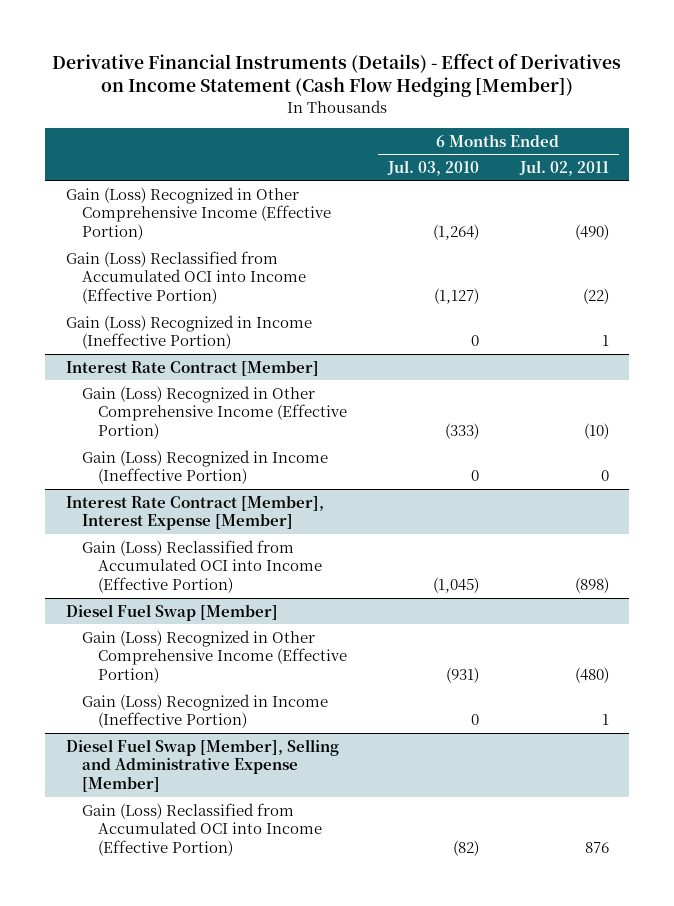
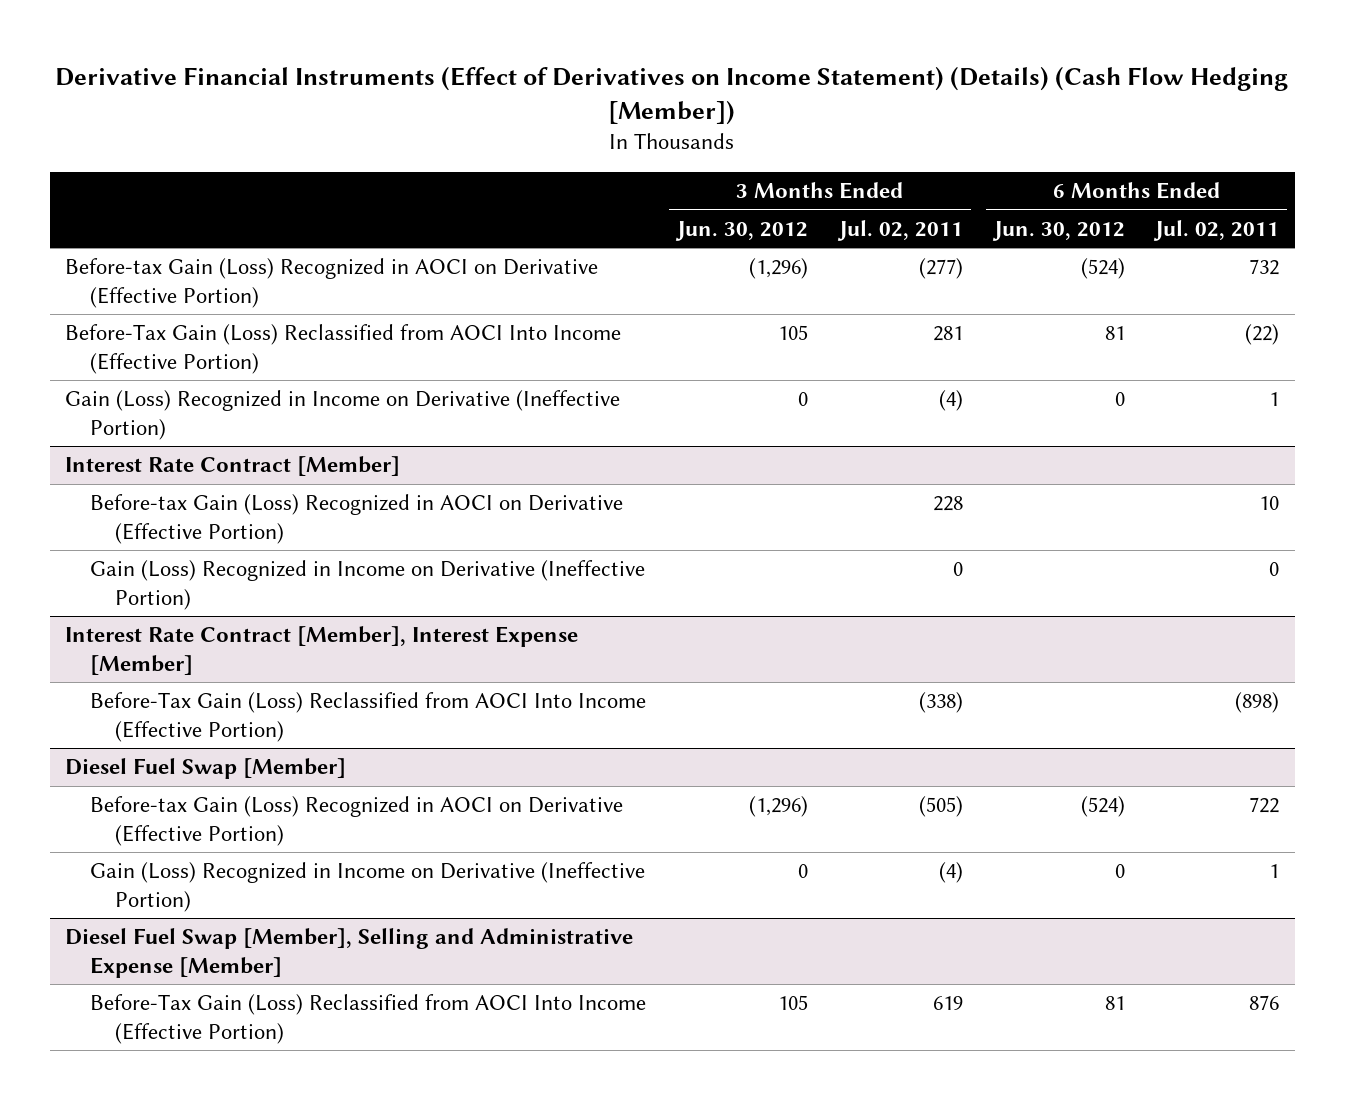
- Derivative Financial Instruments (Details) - Effect of Derivatives on Income Statement (Cash Flow Hedging [Member])
+ Derivative Financial Instruments (Effect of Derivatives on Income Statement) (Details) (Cash Flow Hedging [Member])
- | 6 Months Ended Jul. 03, 2010 | 6 Months Ended Jul. 02, 2011
+ | 3 Months Ended Jun. 30, 2012 | 3 Months Ended Jul. 02, 2011 | 6 Months Ended Jun. 30, 2012 | 6 Months Ended Jul. 02, 2011
- Gain (Loss) Recognized in Other Comprehensive Income (Effective Portion) | (1,264) | (490)
- Gain (Loss) Reclassified from Accumulated OCI into Income (Effective Portion) | (1,127) | (22)
- Gain (Loss) Recognized in Income (Ineffective Portion) | 0 | 1
+ Before-tax Gain (Loss) Recognized in AOCI on Derivative (Effective Portion) | (1,296) | (277) | (524) | 732
+ Before-Tax Gain (Loss) Reclassified from AOCI Into Income (Effective Portion) | 105 | 281 | 81 | (22)
+ Gain (Loss) Recognized in Income on Derivative (Ineffective Portion) | 0 | (4) | 0 | 1
@ Interest Rate Contract [Member]
- Gain (Loss) Recognized in Other Comprehensive Income (Effective Portion) | (333) | (10)
- Gain (Loss) Recognized in Income (Ineffective Portion) | 0 | 0
+ Before-tax Gain (Loss) Recognized in AOCI on Derivative (Effective Portion) | | 228 | | 10
+ Gain (Loss) Recognized in Income on Derivative (Ineffective Portion) | | 0 | | 0
@ Interest Rate Contract [Member], Interest Expense [Member]
- Gain (Loss) Reclassified from Accumulated OCI into Income (Effective Portion) | (1,045) | (898)
+ Before-Tax Gain (Loss) Reclassified from AOCI Into Income (Effective Portion) | | (338) | | (898)
@ Diesel Fuel Swap [Member]
- Gain (Loss) Recognized in Other Comprehensive Income (Effective Portion) | (931) | (480)
- Gain (Loss) Recognized in Income (Ineffective Portion) | 0 | 1
+ Before-tax Gain (Loss) Recognized in AOCI on Derivative (Effective Portion) | (1,296) | (505) | (524) | 722
+ Gain (Loss) Recognized in Income on Derivative (Ineffective Portion) | 0 | (4) | 0 | 1
@ Diesel Fuel Swap [Member], Selling and Administrative Expense [Member]
- Gain (Loss) Reclassified from Accumulated OCI into Income (Effective Portion) | (82) | 876
+ Before-Tax Gain (Loss) Reclassified from AOCI Into Income (Effective Portion) | 105 | 619 | 81 | 876

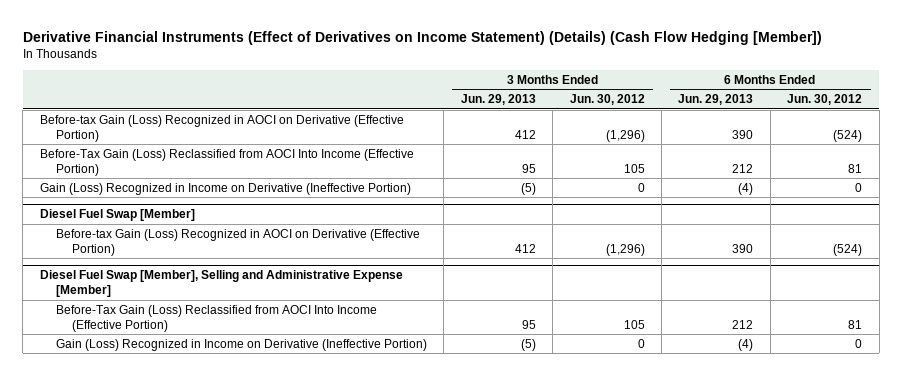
- | 3 Months Ended Jun. 30, 2012 | 3 Months Ended Jul. 02, 2011 | 6 Months Ended Jun. 30, 2012 | 6 Months Ended Jul. 02, 2011
+ | 3 Months Ended Jun. 29, 2013 | 3 Months Ended Jun. 30, 2012 | 6 Months Ended Jun. 29, 2013 | 6 Months Ended Jun. 30, 2012
- Interest Rate Contract [Member]
- Before-tax Gain (Loss) Recognized in AOCI on Derivative (Effective Portion) | | 228 | | 10
- Gain (Loss) Recognized in Income on Derivative (Ineffective Portion) | | 0 | | 0
- Interest Rate Contract [Member], Interest Expense [Member]
- Before-Tax Gain (Loss) Reclassified from AOCI Into Income (Effective Portion) | | (338) | | (898)
@ Diesel Fuel Swap [Member]
- Gain (Loss) Recognized in Income on Derivative (Ineffective Portion) | 0 | (4) | 0 | 1
@ Diesel Fuel Swap [Member], Selling and Administrative Expense [Member]
+ Gain (Loss) Recognized in Income on Derivative (Ineffective Portion) | (5) | 0 | (4) | 0

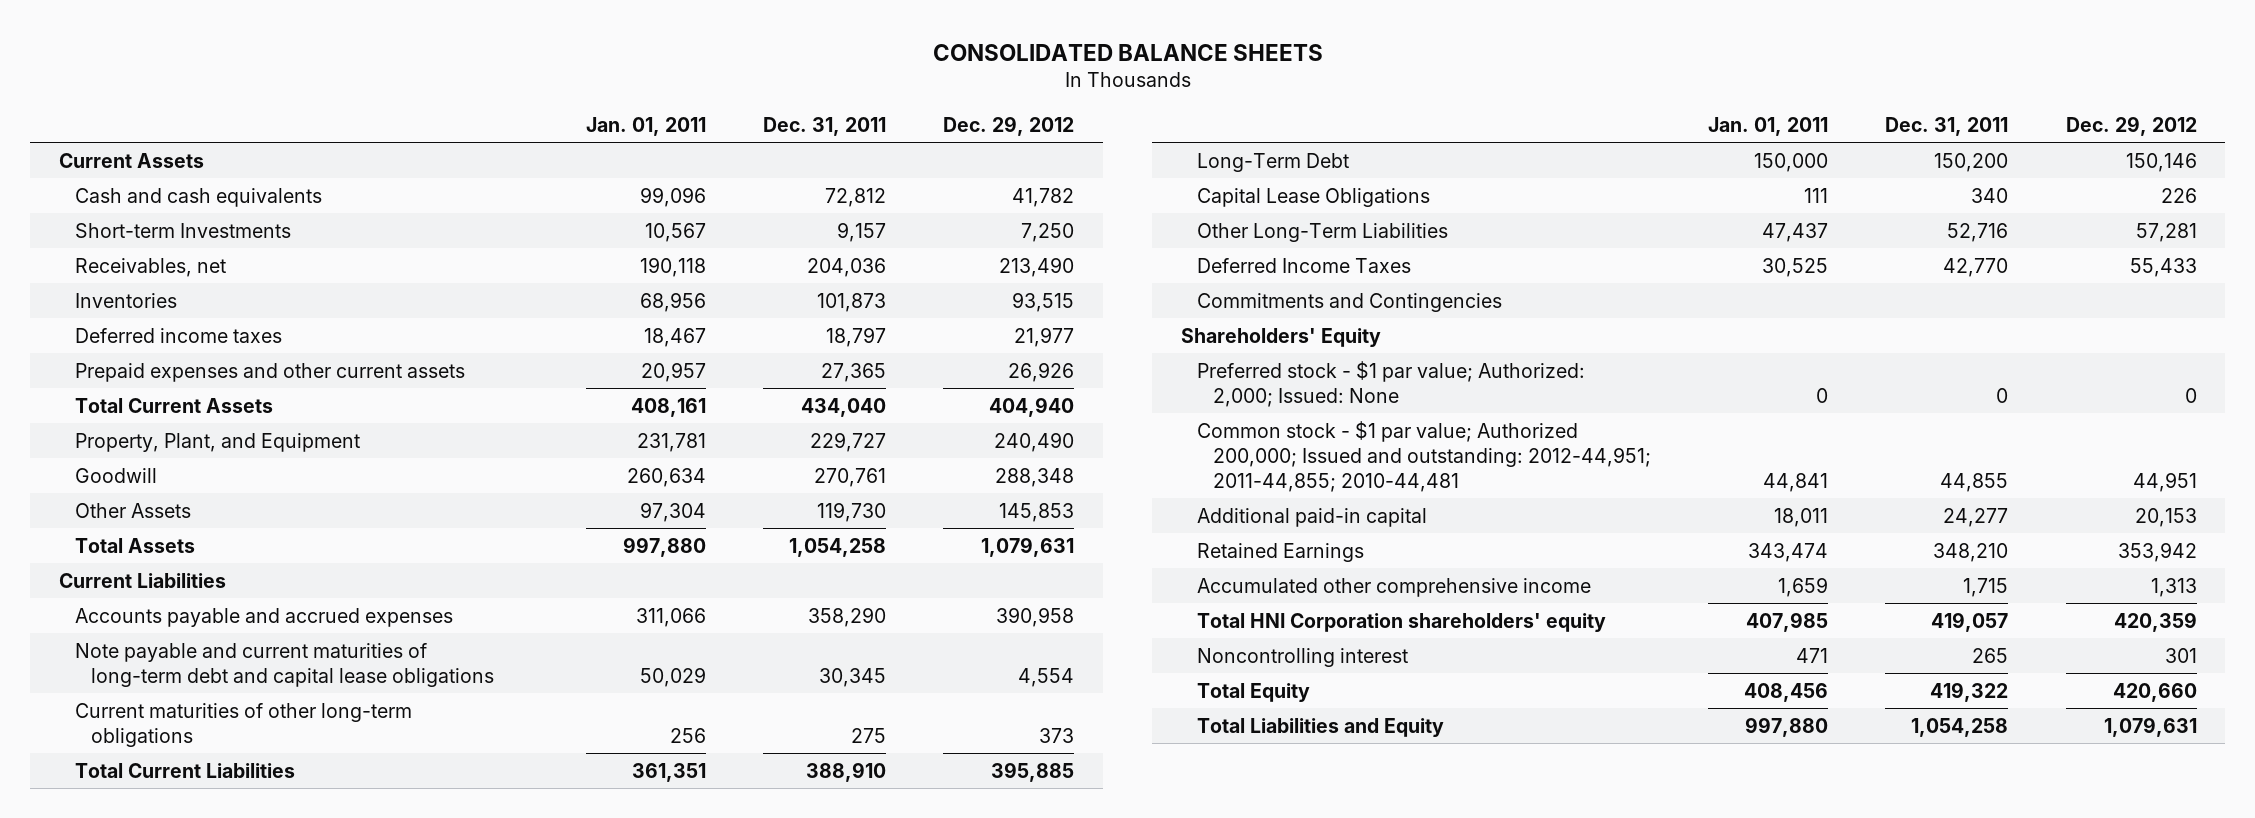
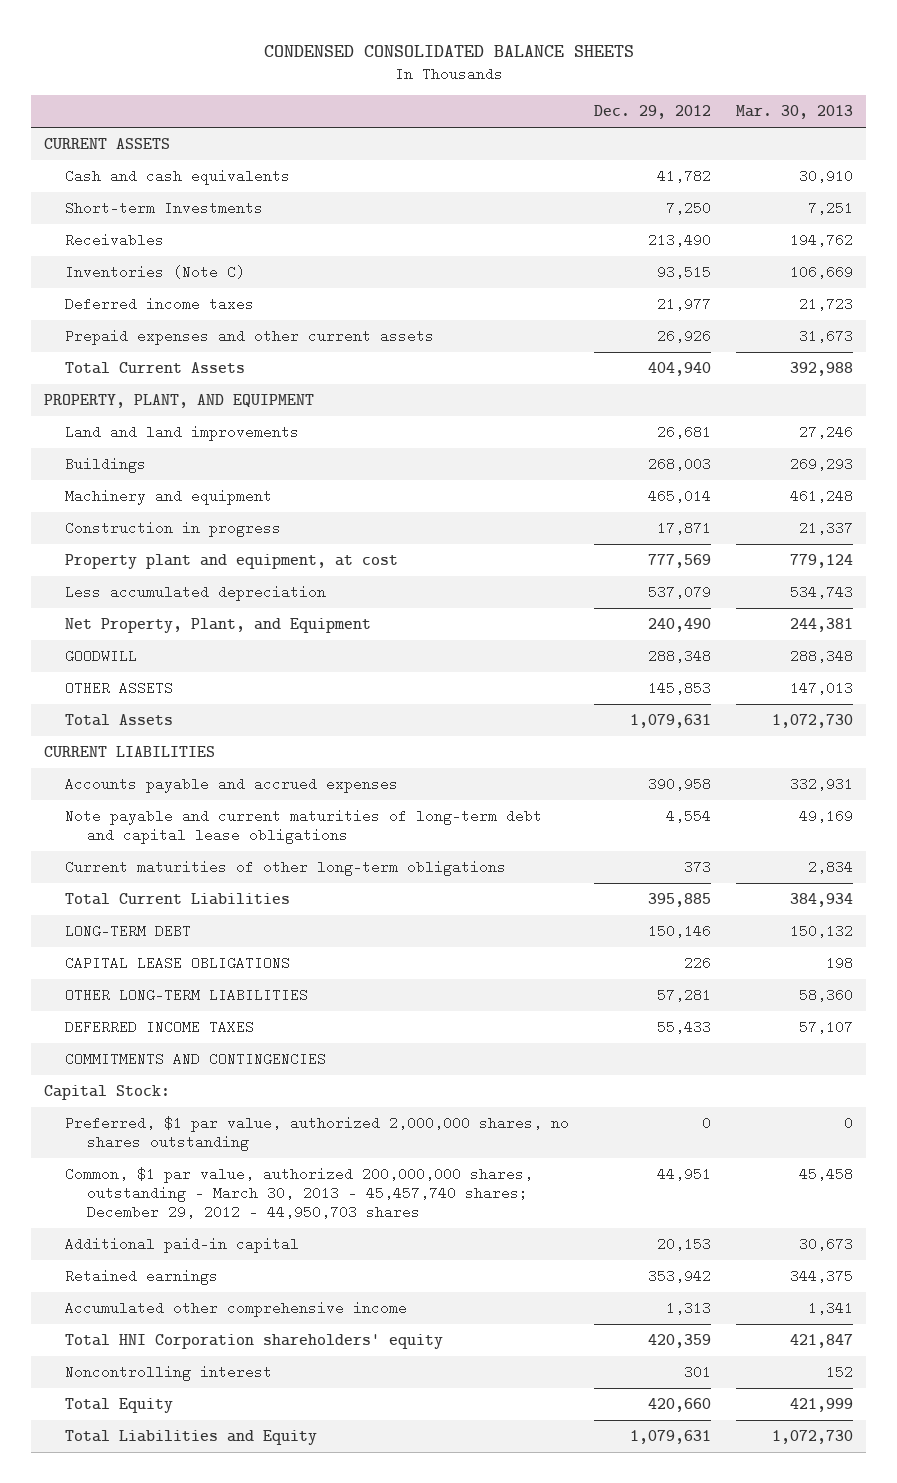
- CONSOLIDATED BALANCE SHEETS
+ CONDENSED CONSOLIDATED BALANCE SHEETS
- | Jan. 01, 2011 | Dec. 31, 2011 | Dec. 29, 2012
+ | Dec. 29, 2012 | Mar. 30, 2013
- Current Assets
+ CURRENT ASSETS
- Receivables, net | 190,118 | 204,036 | 213,490
- Inventories | 68,956 | 101,873 | 93,515
+ Receivables | 213,490 | 194,762
+ Inventories (Note C) | 93,515 | 106,669
- Property, Plant, and Equipment | 231,781 | 229,727 | 240,490
- Goodwill | 260,634 | 270,761 | 288,348
- Other Assets | 97,304 | 119,730 | 145,853
+ PROPERTY, PLANT, AND EQUIPMENT
+ Land and land improvements | 26,681 | 27,246
+ Buildings | 268,003 | 269,293
+ Machinery and equipment | 465,014 | 461,248
+ Construction in progress | 17,871 | 21,337
+ Property plant and equipment, at cost | 777,569 | 779,124
+ Less accumulated depreciation | 537,079 | 534,743
+ Net Property, Plant, and Equipment | 240,490 | 244,381
+ GOODWILL | 288,348 | 288,348
+ OTHER ASSETS | 145,853 | 147,013
- Current Liabilities
+ CURRENT LIABILITIES
- Long-Term Debt | 150,000 | 150,200 | 150,146
- Capital Lease Obligations | 111 | 340 | 226
- Other Long-Term Liabilities | 47,437 | 52,716 | 57,281
- Deferred Income Taxes | 30,525 | 42,770 | 55,433
- Commitments and Contingencies
- Shareholders' Equity
- Preferred stock - $1 par value; Authorized: 2,000; Issued: None | 0 | 0 | 0
- Common stock - $1 par value; Authorized 200,000; Issued and outstanding: 2012-44,951; 2011-44,855; 2010-44,481 | 44,841 | 44,855 | 44,951
+ LONG-TERM DEBT | 150,146 | 150,132
+ CAPITAL LEASE OBLIGATIONS | 226 | 198
+ OTHER LONG-TERM LIABILITIES | 57,281 | 58,360
+ DEFERRED INCOME TAXES | 55,433 | 57,107
+ COMMITMENTS AND CONTINGENCIES
+ Capital Stock:
+ Preferred, $1 par value, authorized 2,000,000 shares, no shares outstanding | 0 | 0
+ Common, $1 par value, authorized 200,000,000 shares, outstanding - March 30, 2013 - 45,457,740 shares; December 29, 2012 - 44,950,703 shares | 44,951 | 45,458
- Retained Earnings | 343,474 | 348,210 | 353,942
+ Retained earnings | 353,942 | 344,375

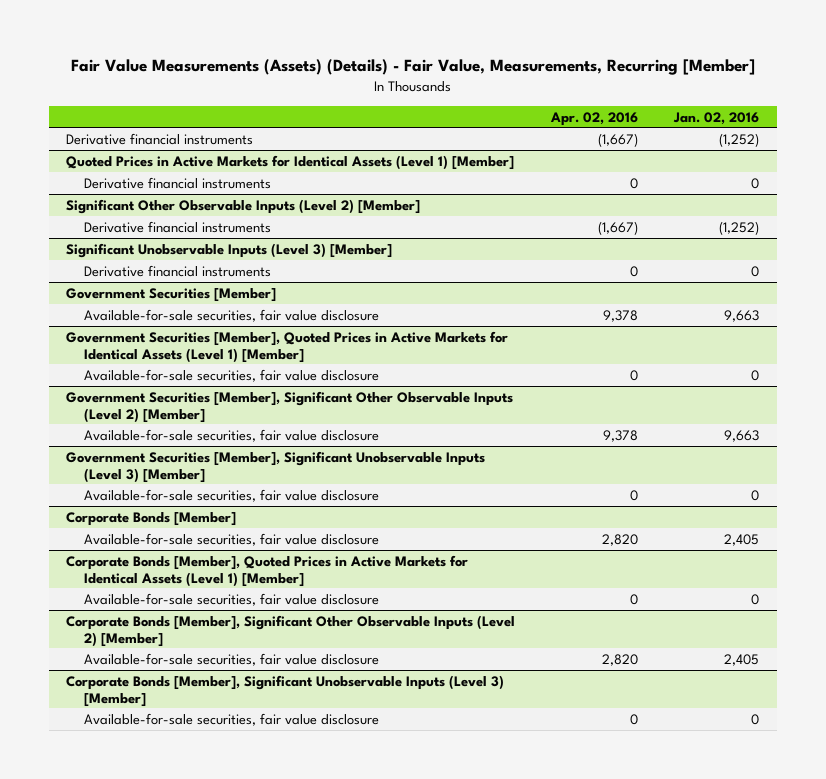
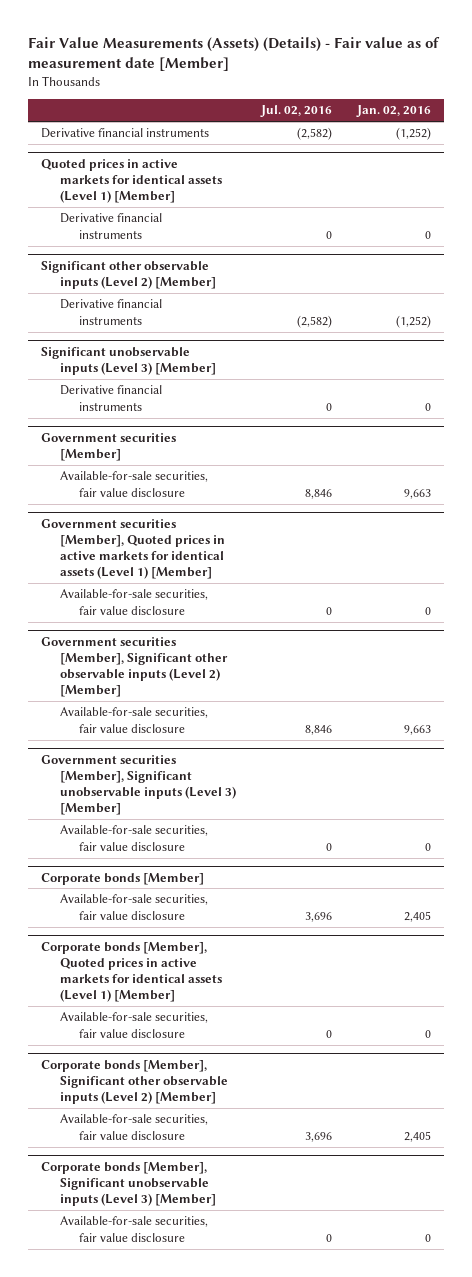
- Fair Value Measurements (Assets) (Details) - Fair Value, Measurements, Recurring [Member]
+ Fair Value Measurements (Assets) (Details) - Fair value as of measurement date [Member]
- | Apr. 02, 2016 | Jan. 02, 2016
+ | Jul. 02, 2016 | Jan. 02, 2016
- Quoted Prices in Active Markets for Identical Assets (Level 1) [Member]
+ Quoted prices in active markets for identical assets (Level 1) [Member]
- Significant Other Observable Inputs (Level 2) [Member]
+ Significant other observable inputs (Level 2) [Member]
- Significant Unobservable Inputs (Level 3) [Member]
+ Significant unobservable inputs (Level 3) [Member]
- Government Securities [Member]
+ Government securities [Member]
- Government Securities [Member], Quoted Prices in Active Markets for Identical Assets (Level 1) [Member]
+ Government securities [Member], Quoted prices in active markets for identical assets (Level 1) [Member]
- Government Securities [Member], Significant Other Observable Inputs (Level 2) [Member]
+ Government securities [Member], Significant other observable inputs (Level 2) [Member]
- Government Securities [Member], Significant Unobservable Inputs (Level 3) [Member]
+ Government securities [Member], Significant unobservable inputs (Level 3) [Member]
- Corporate Bonds [Member]
+ Corporate bonds [Member]
- Corporate Bonds [Member], Quoted Prices in Active Markets for Identical Assets (Level 1) [Member]
+ Corporate bonds [Member], Quoted prices in active markets for identical assets (Level 1) [Member]
- Corporate Bonds [Member], Significant Other Observable Inputs (Level 2) [Member]
+ Corporate bonds [Member], Significant other observable inputs (Level 2) [Member]
- Corporate Bonds [Member], Significant Unobservable Inputs (Level 3) [Member]
+ Corporate bonds [Member], Significant unobservable inputs (Level 3) [Member]

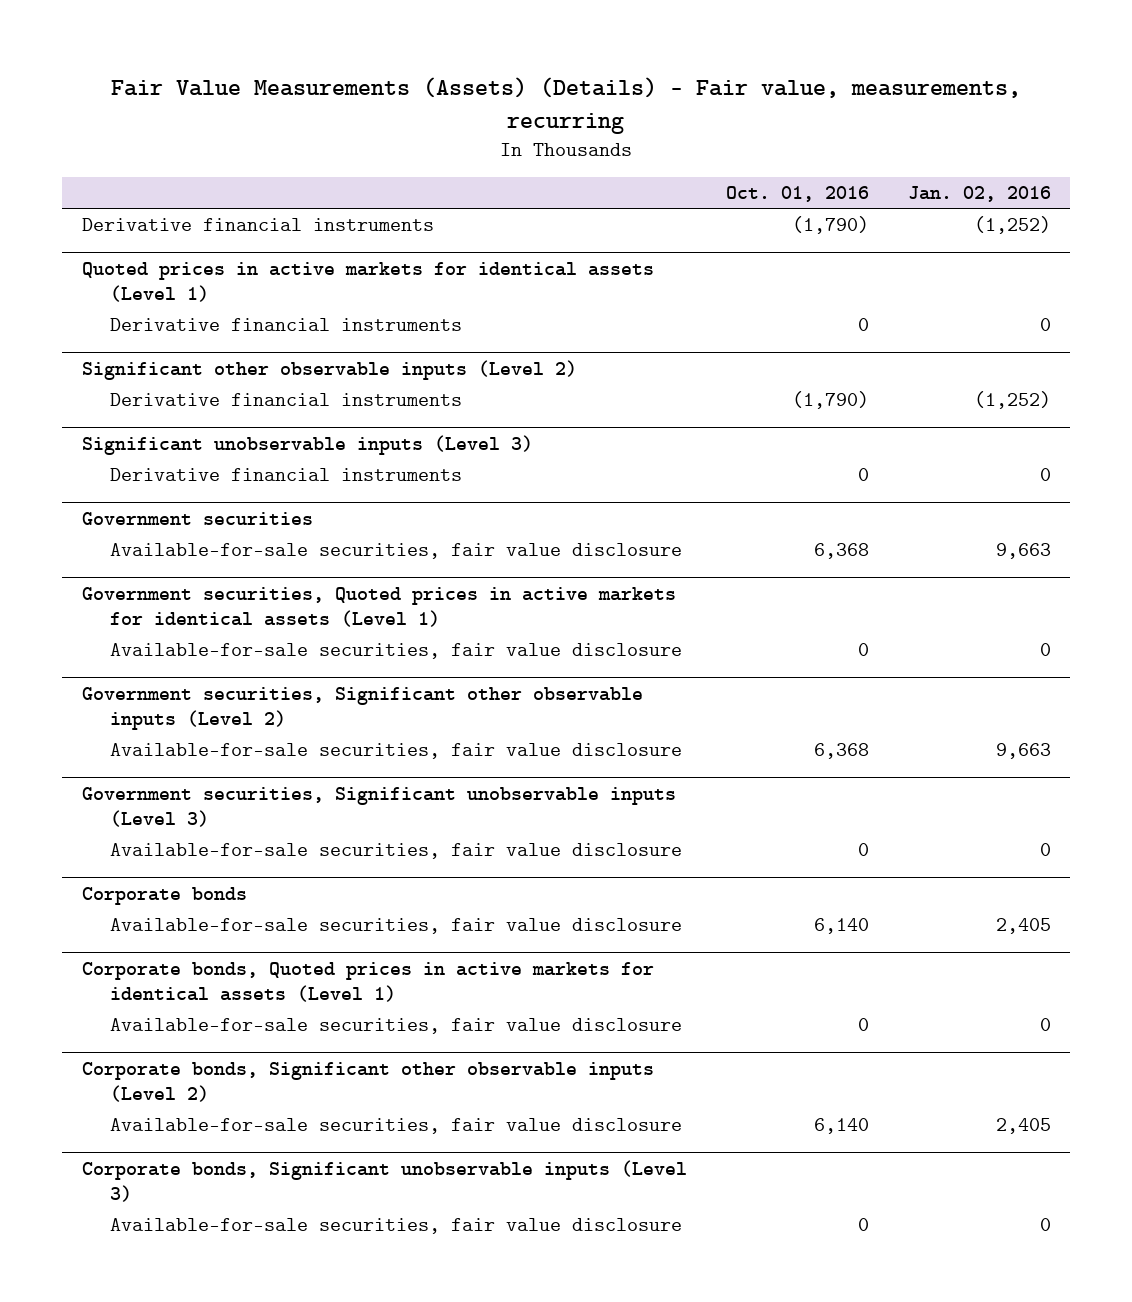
- Fair Value Measurements (Assets) (Details) - Fair value as of measurement date [Member]
+ Fair Value Measurements (Assets) (Details) - Fair value, measurements, recurring
- | Jul. 02, 2016 | Jan. 02, 2016
+ | Oct. 01, 2016 | Jan. 02, 2016
- Quoted prices in active markets for identical assets (Level 1) [Member]
+ Quoted prices in active markets for identical assets (Level 1)
- Significant other observable inputs (Level 2) [Member]
+ Significant other observable inputs (Level 2)
- Significant unobservable inputs (Level 3) [Member]
+ Significant unobservable inputs (Level 3)
- Government securities [Member]
+ Government securities
- Government securities [Member], Quoted prices in active markets for identical assets (Level 1) [Member]
+ Government securities, Quoted prices in active markets for identical assets (Level 1)
- Government securities [Member], Significant other observable inputs (Level 2) [Member]
+ Government securities, Significant other observable inputs (Level 2)
- Government securities [Member], Significant unobservable inputs (Level 3) [Member]
+ Government securities, Significant unobservable inputs (Level 3)
- Corporate bonds [Member]
+ Corporate bonds
- Corporate bonds [Member], Quoted prices in active markets for identical assets (Level 1) [Member]
+ Corporate bonds, Quoted prices in active markets for identical assets (Level 1)
- Corporate bonds [Member], Significant other observable inputs (Level 2) [Member]
+ Corporate bonds, Significant other observable inputs (Level 2)
- Corporate bonds [Member], Significant unobservable inputs (Level 3) [Member]
+ Corporate bonds, Significant unobservable inputs (Level 3)

